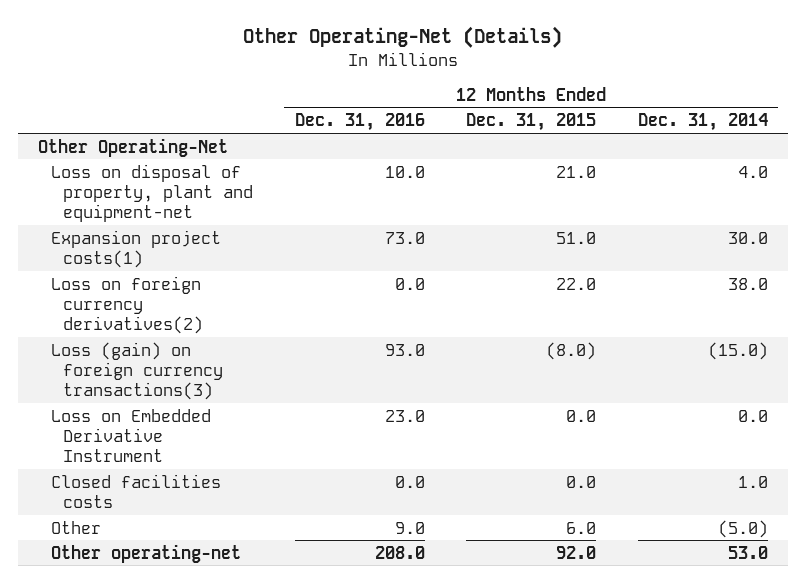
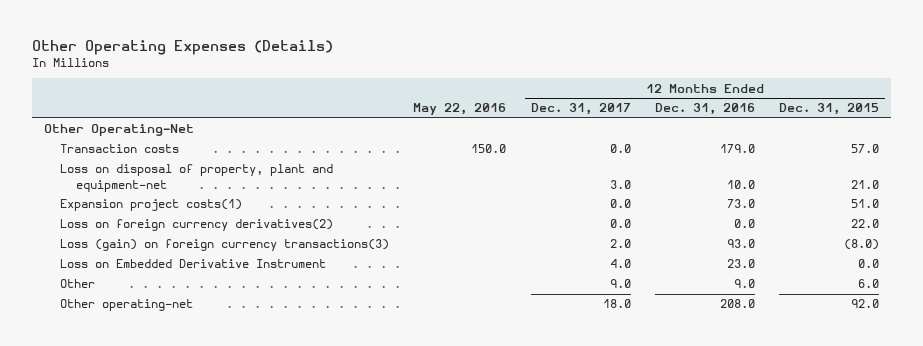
- Other Operating-Net (Details)
+ Other Operating Expenses (Details)
- | 12 Months Ended Dec. 31, 2016 | 12 Months Ended Dec. 31, 2015 | 12 Months Ended Dec. 31, 2014
+ | May 22, 2016 | 12 Months Ended Dec. 31, 2017 | 12 Months Ended Dec. 31, 2016 | 12 Months Ended Dec. 31, 2015
+ Transaction costs | 150.0 | 0.0 | 179.0 | 57.0
- Closed facilities costs | 0.0 | 0.0 | 1.0

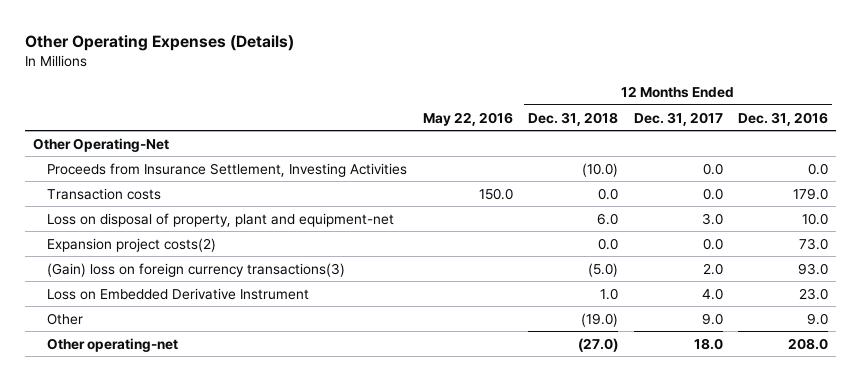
- | May 22, 2016 | 12 Months Ended Dec. 31, 2017 | 12 Months Ended Dec. 31, 2016 | 12 Months Ended Dec. 31, 2015
+ | May 22, 2016 | 12 Months Ended Dec. 31, 2018 | 12 Months Ended Dec. 31, 2017 | 12 Months Ended Dec. 31, 2016
+ Proceeds from Insurance Settlement, Investing Activities | | (10.0) | 0.0 | 0.0
- Expansion project costs(1) | | 0.0 | 73.0 | 51.0
- Loss on foreign currency derivatives(2) | | 0.0 | 0.0 | 22.0
- Loss (gain) on foreign currency transactions(3) | | 2.0 | 93.0 | (8.0)
+ Expansion project costs(2) | | 0.0 | 0.0 | 73.0
+ (Gain) loss on foreign currency transactions(3) | | (5.0) | 2.0 | 93.0

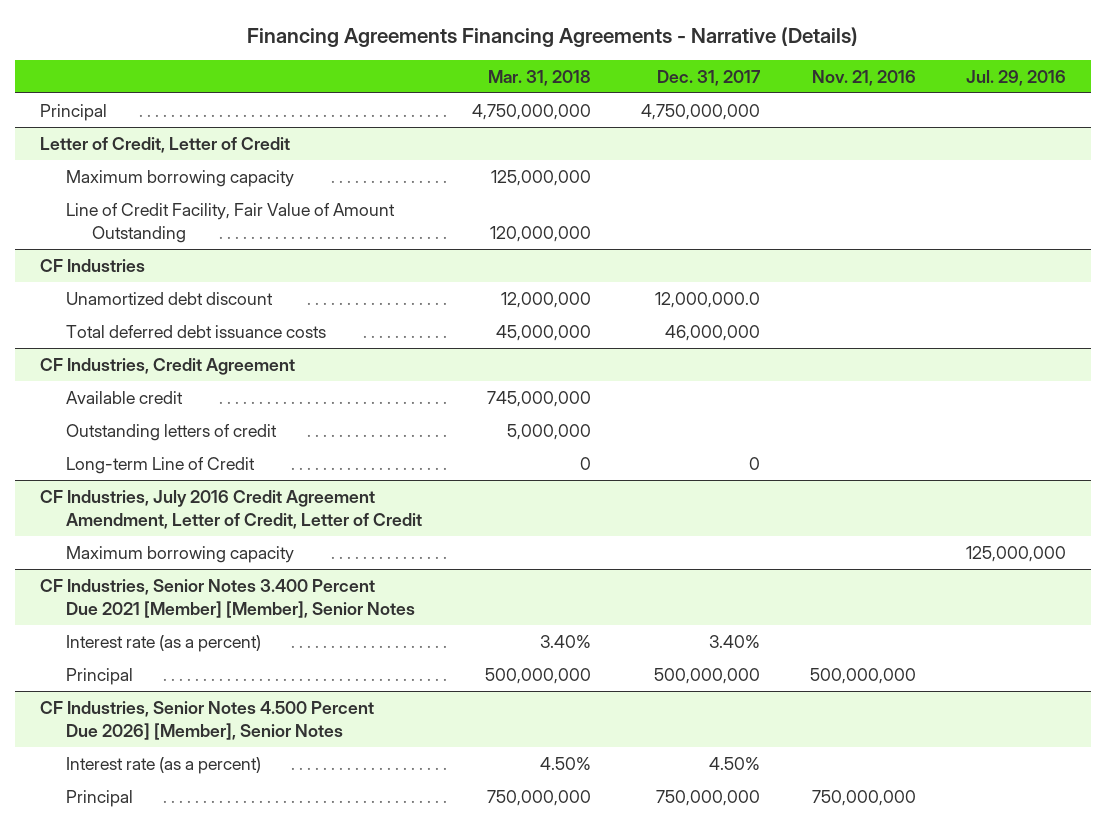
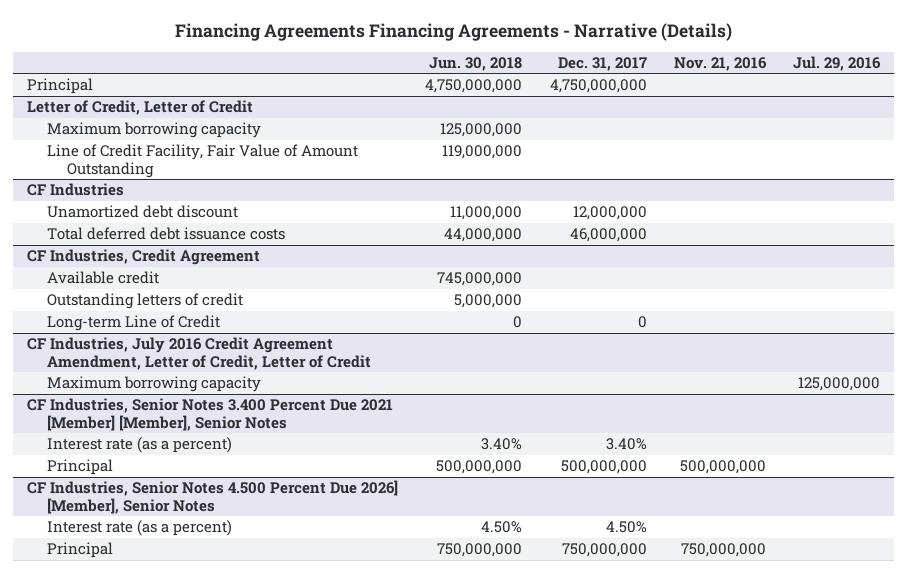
- | Mar. 31, 2018 | Dec. 31, 2017 | Nov. 21, 2016 | Jul. 29, 2016
+ | Jun. 30, 2018 | Dec. 31, 2017 | Nov. 21, 2016 | Jul. 29, 2016
@ CF Industries
- Unamortized debt discount | 12,000,000 | 12,000,000.0 | |
+ Unamortized debt discount | 11,000,000 | 12,000,000 | |

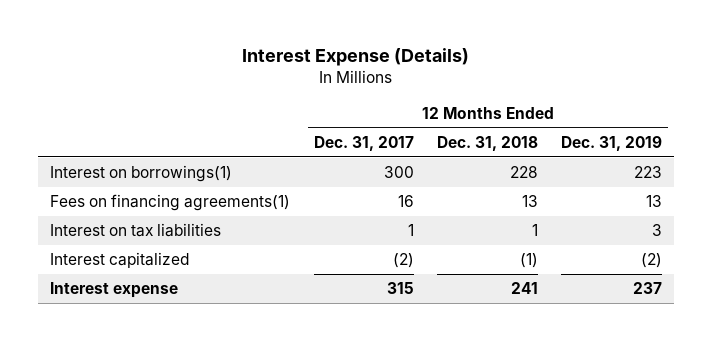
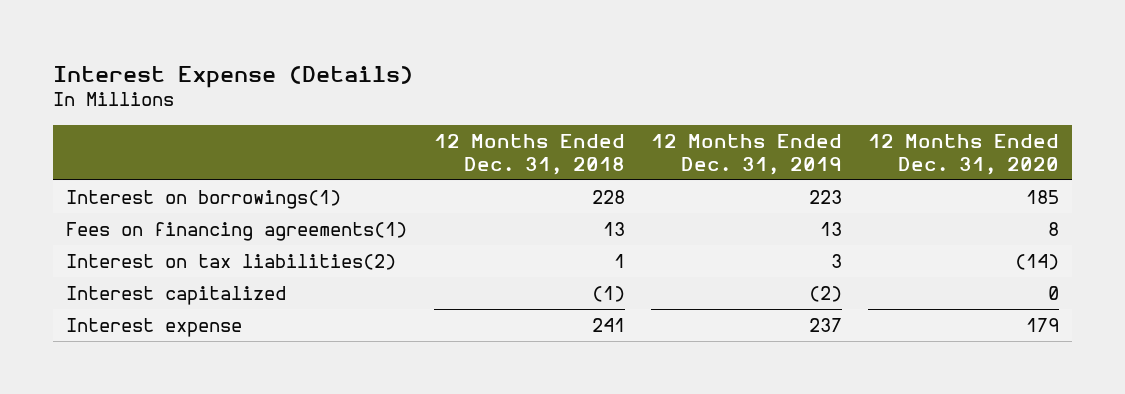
- | 12 Months Ended Dec. 31, 2017 | 12 Months Ended Dec. 31, 2018 | 12 Months Ended Dec. 31, 2019
+ | 12 Months Ended Dec. 31, 2018 | 12 Months Ended Dec. 31, 2019 | 12 Months Ended Dec. 31, 2020
- Interest on tax liabilities | 1 | 1 | 3
+ Interest on tax liabilities(2) | 1 | 3 | (14)

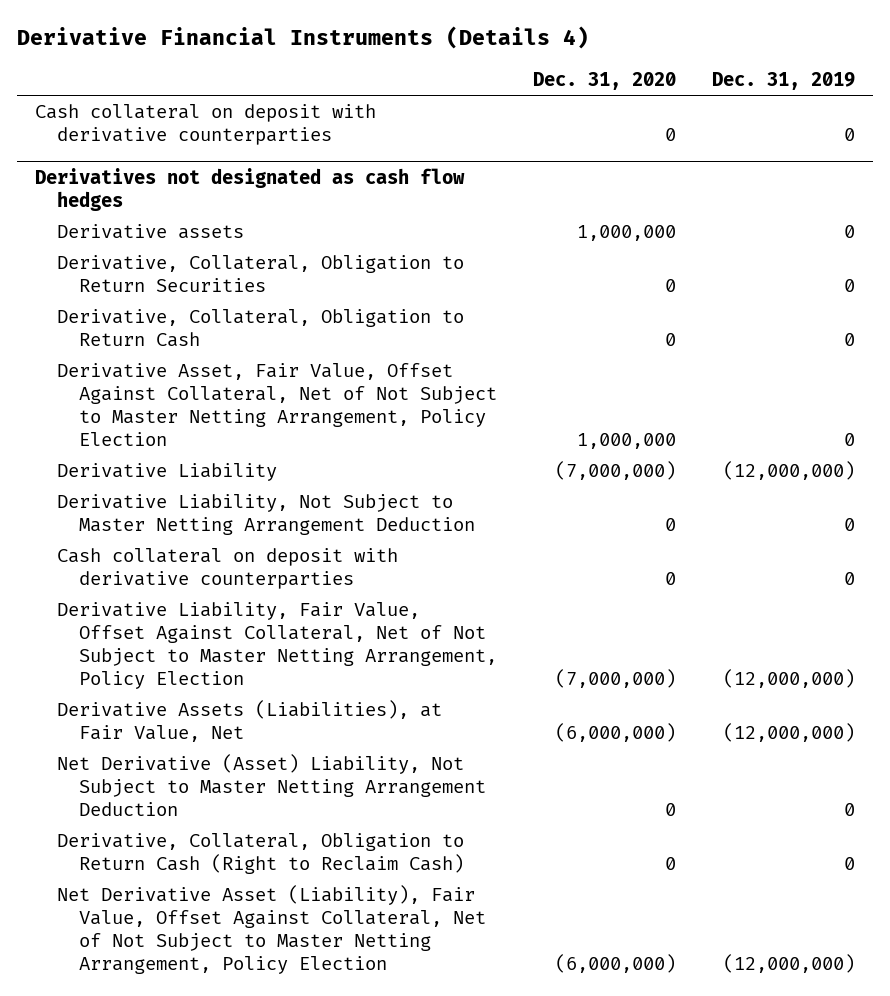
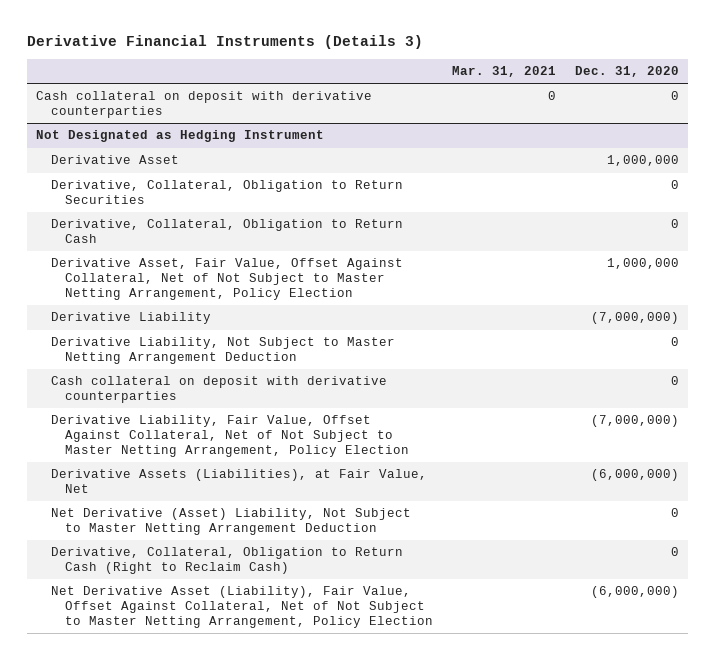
- Derivative Financial Instruments (Details 4)
+ Derivative Financial Instruments (Details 3)
- | Dec. 31, 2020 | Dec. 31, 2019
+ | Mar. 31, 2021 | Dec. 31, 2020
- Derivatives not designated as cash flow hedges
- Derivative assets | 1,000,000 | 0
+ Not Designated as Hedging Instrument
+ Derivative Asset | | 1,000,000

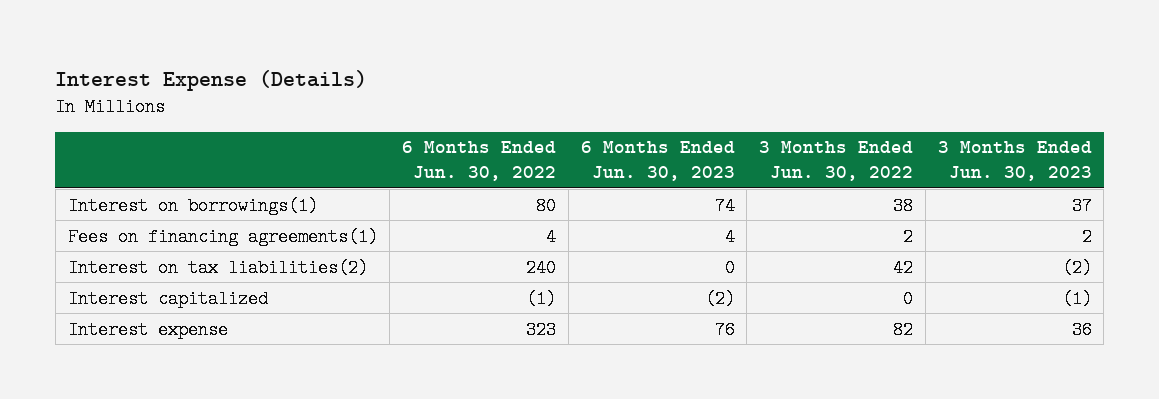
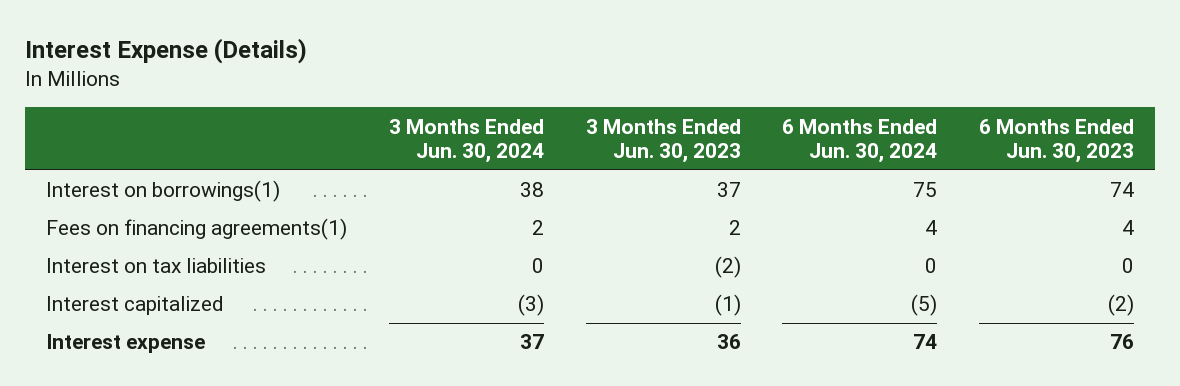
- | 6 Months Ended Jun. 30, 2022 | 6 Months Ended Jun. 30, 2023 | 3 Months Ended Jun. 30, 2022 | 3 Months Ended Jun. 30, 2023
+ | 3 Months Ended Jun. 30, 2024 | 3 Months Ended Jun. 30, 2023 | 6 Months Ended Jun. 30, 2024 | 6 Months Ended Jun. 30, 2023
- Interest on tax liabilities(2) | 240 | 0 | 42 | (2)
+ Interest on tax liabilities | 0 | (2) | 0 | 0

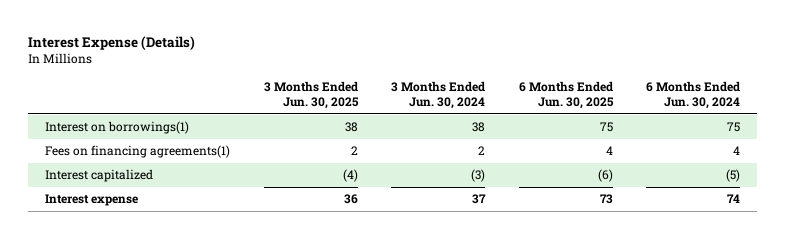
- | 3 Months Ended Jun. 30, 2024 | 3 Months Ended Jun. 30, 2023 | 6 Months Ended Jun. 30, 2024 | 6 Months Ended Jun. 30, 2023
+ | 3 Months Ended Jun. 30, 2025 | 3 Months Ended Jun. 30, 2024 | 6 Months Ended Jun. 30, 2025 | 6 Months Ended Jun. 30, 2024
- Interest on tax liabilities | 0 | (2) | 0 | 0

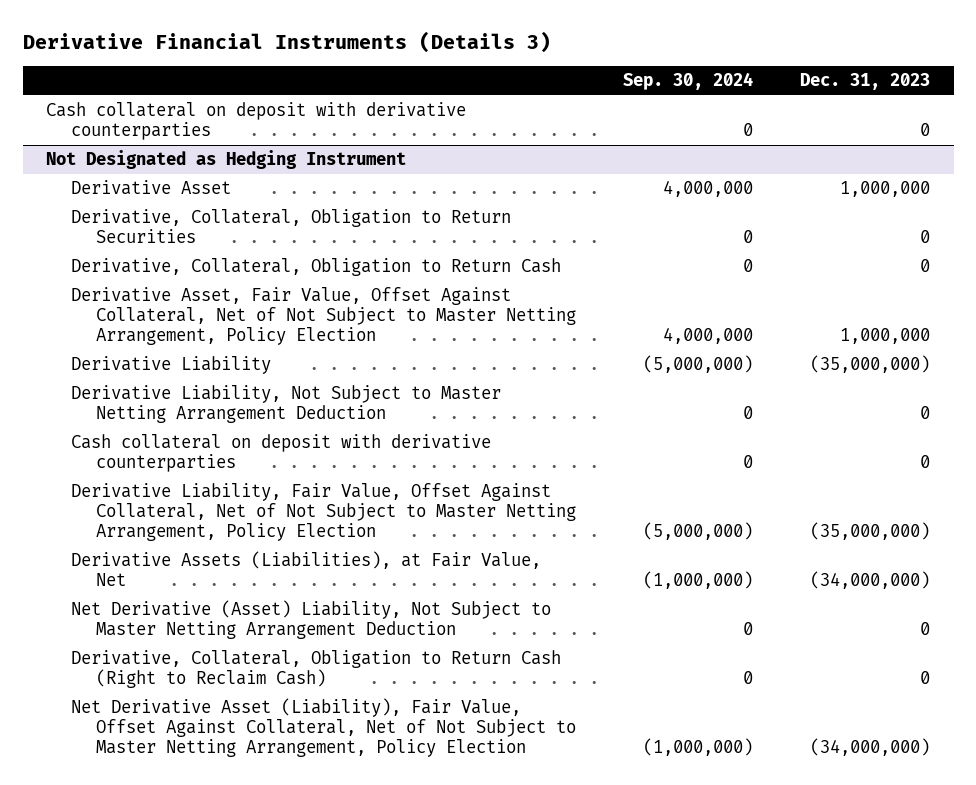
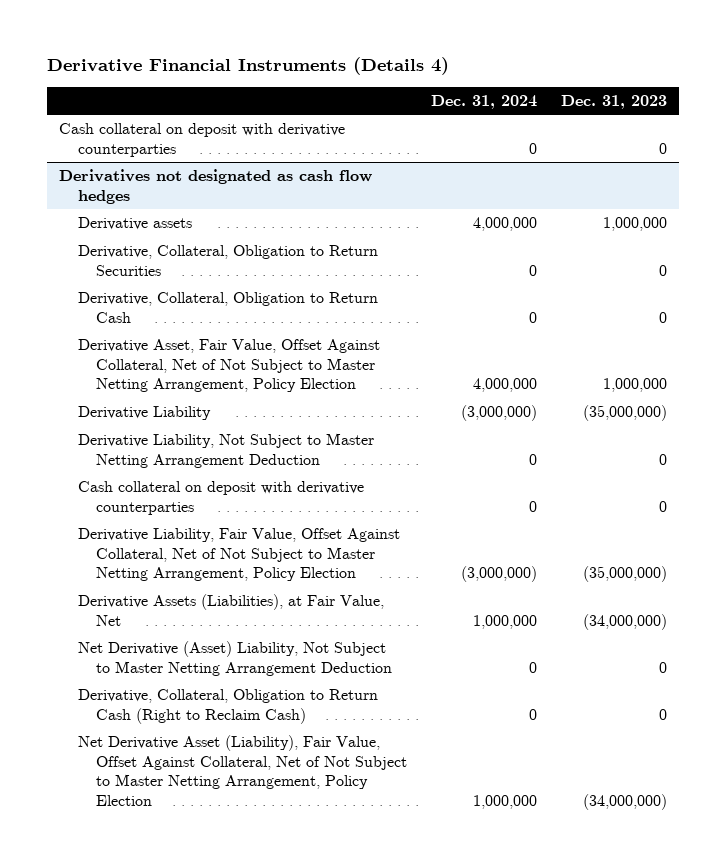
- Derivative Financial Instruments (Details 3)
+ Derivative Financial Instruments (Details 4)
- | Sep. 30, 2024 | Dec. 31, 2023
+ | Dec. 31, 2024 | Dec. 31, 2023
- Not Designated as Hedging Instrument
- Derivative Asset | 4,000,000 | 1,000,000
+ Derivatives not designated as cash flow hedges
+ Derivative assets | 4,000,000 | 1,000,000

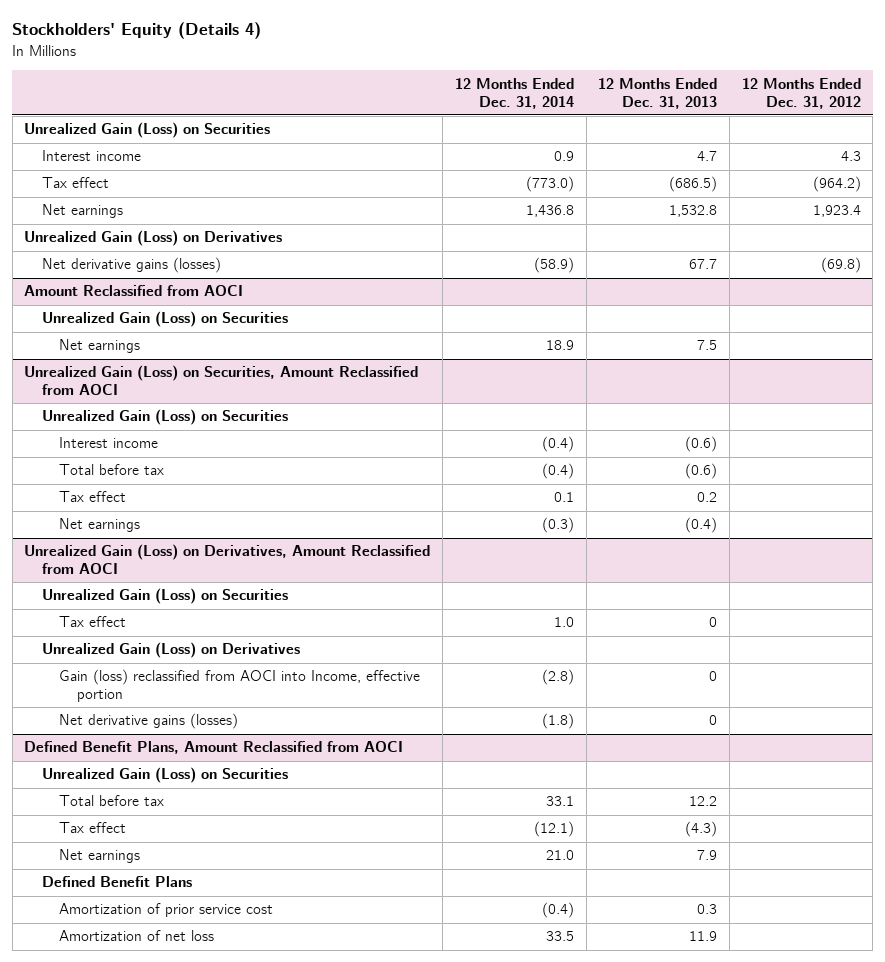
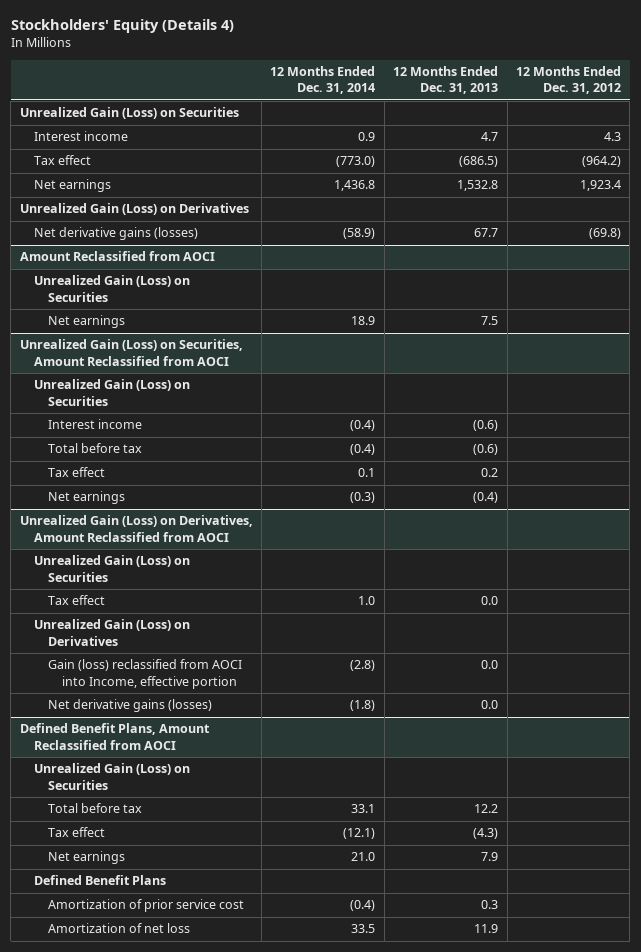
@ Unrealized Gain (Loss) on Derivatives, Amount Reclassified from AOCI
- Tax effect | 1.0 | 0 |
+ Tax effect | 1.0 | 0.0 |
- Gain (loss) reclassified from AOCI into Income, effective portion | (2.8) | 0 |
- Net derivative gains (losses) | (1.8) | 0 |
+ Gain (loss) reclassified from AOCI into Income, effective portion | (2.8) | 0.0 |
+ Net derivative gains (losses) | (1.8) | 0.0 |

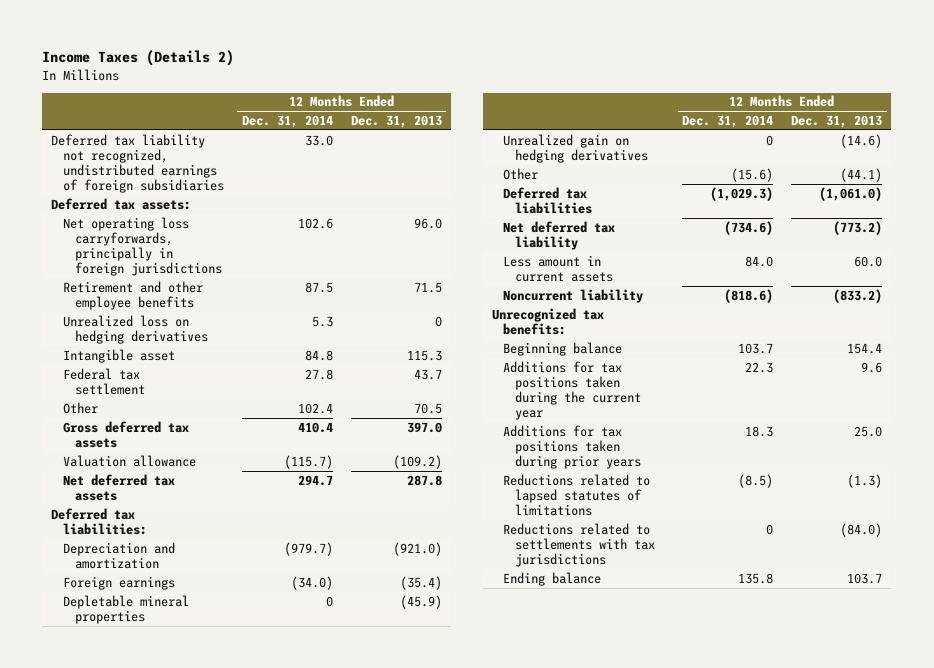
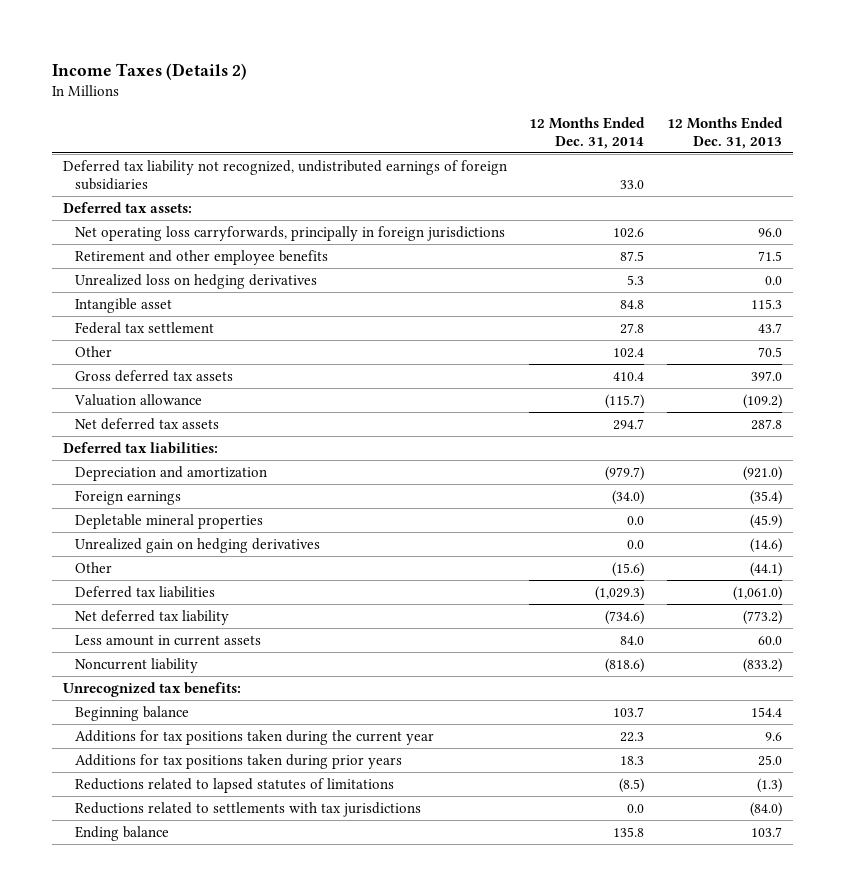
- Unrealized loss on hedging derivatives | 5.3 | 0
+ Unrealized loss on hedging derivatives | 5.3 | 0.0
- Depletable mineral properties | 0 | (45.9)
- Unrealized gain on hedging derivatives | 0 | (14.6)
+ Depletable mineral properties | 0.0 | (45.9)
+ Unrealized gain on hedging derivatives | 0.0 | (14.6)
- Reductions related to settlements with tax jurisdictions | 0 | (84.0)
+ Reductions related to settlements with tax jurisdictions | 0.0 | (84.0)

